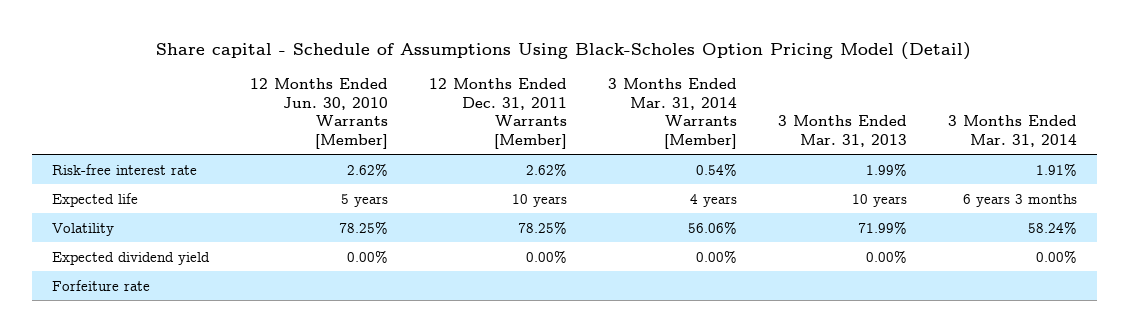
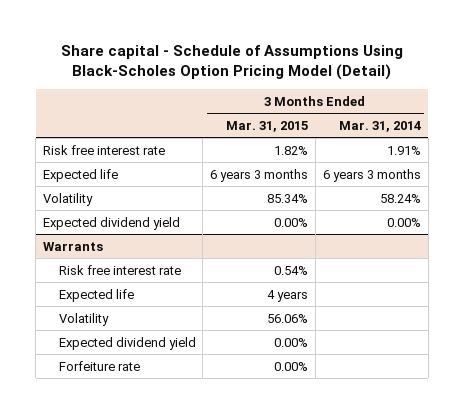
- | 12 Months Ended Jun. 30, 2010 Warrants [Member] | 12 Months Ended Dec. 31, 2011 Warrants [Member] | 3 Months Ended Mar. 31, 2014 Warrants [Member] | 3 Months Ended Mar. 31, 2013 | 3 Months Ended Mar. 31, 2014
+ | 3 Months Ended Mar. 31, 2015 | 3 Months Ended Mar. 31, 2014
- Risk-free interest rate | 2.62% | 2.62% | 0.54% | 1.99% | 1.91%
+ Risk free interest rate | 1.82% | 1.91%
- Forfeiture rate
+ Warrants
+ Risk free interest rate | 0.54% |
+ Expected life | 4 years |
+ Volatility | 56.06% |
+ Expected dividend yield | 0.00% |
+ Forfeiture rate | 0.00% |

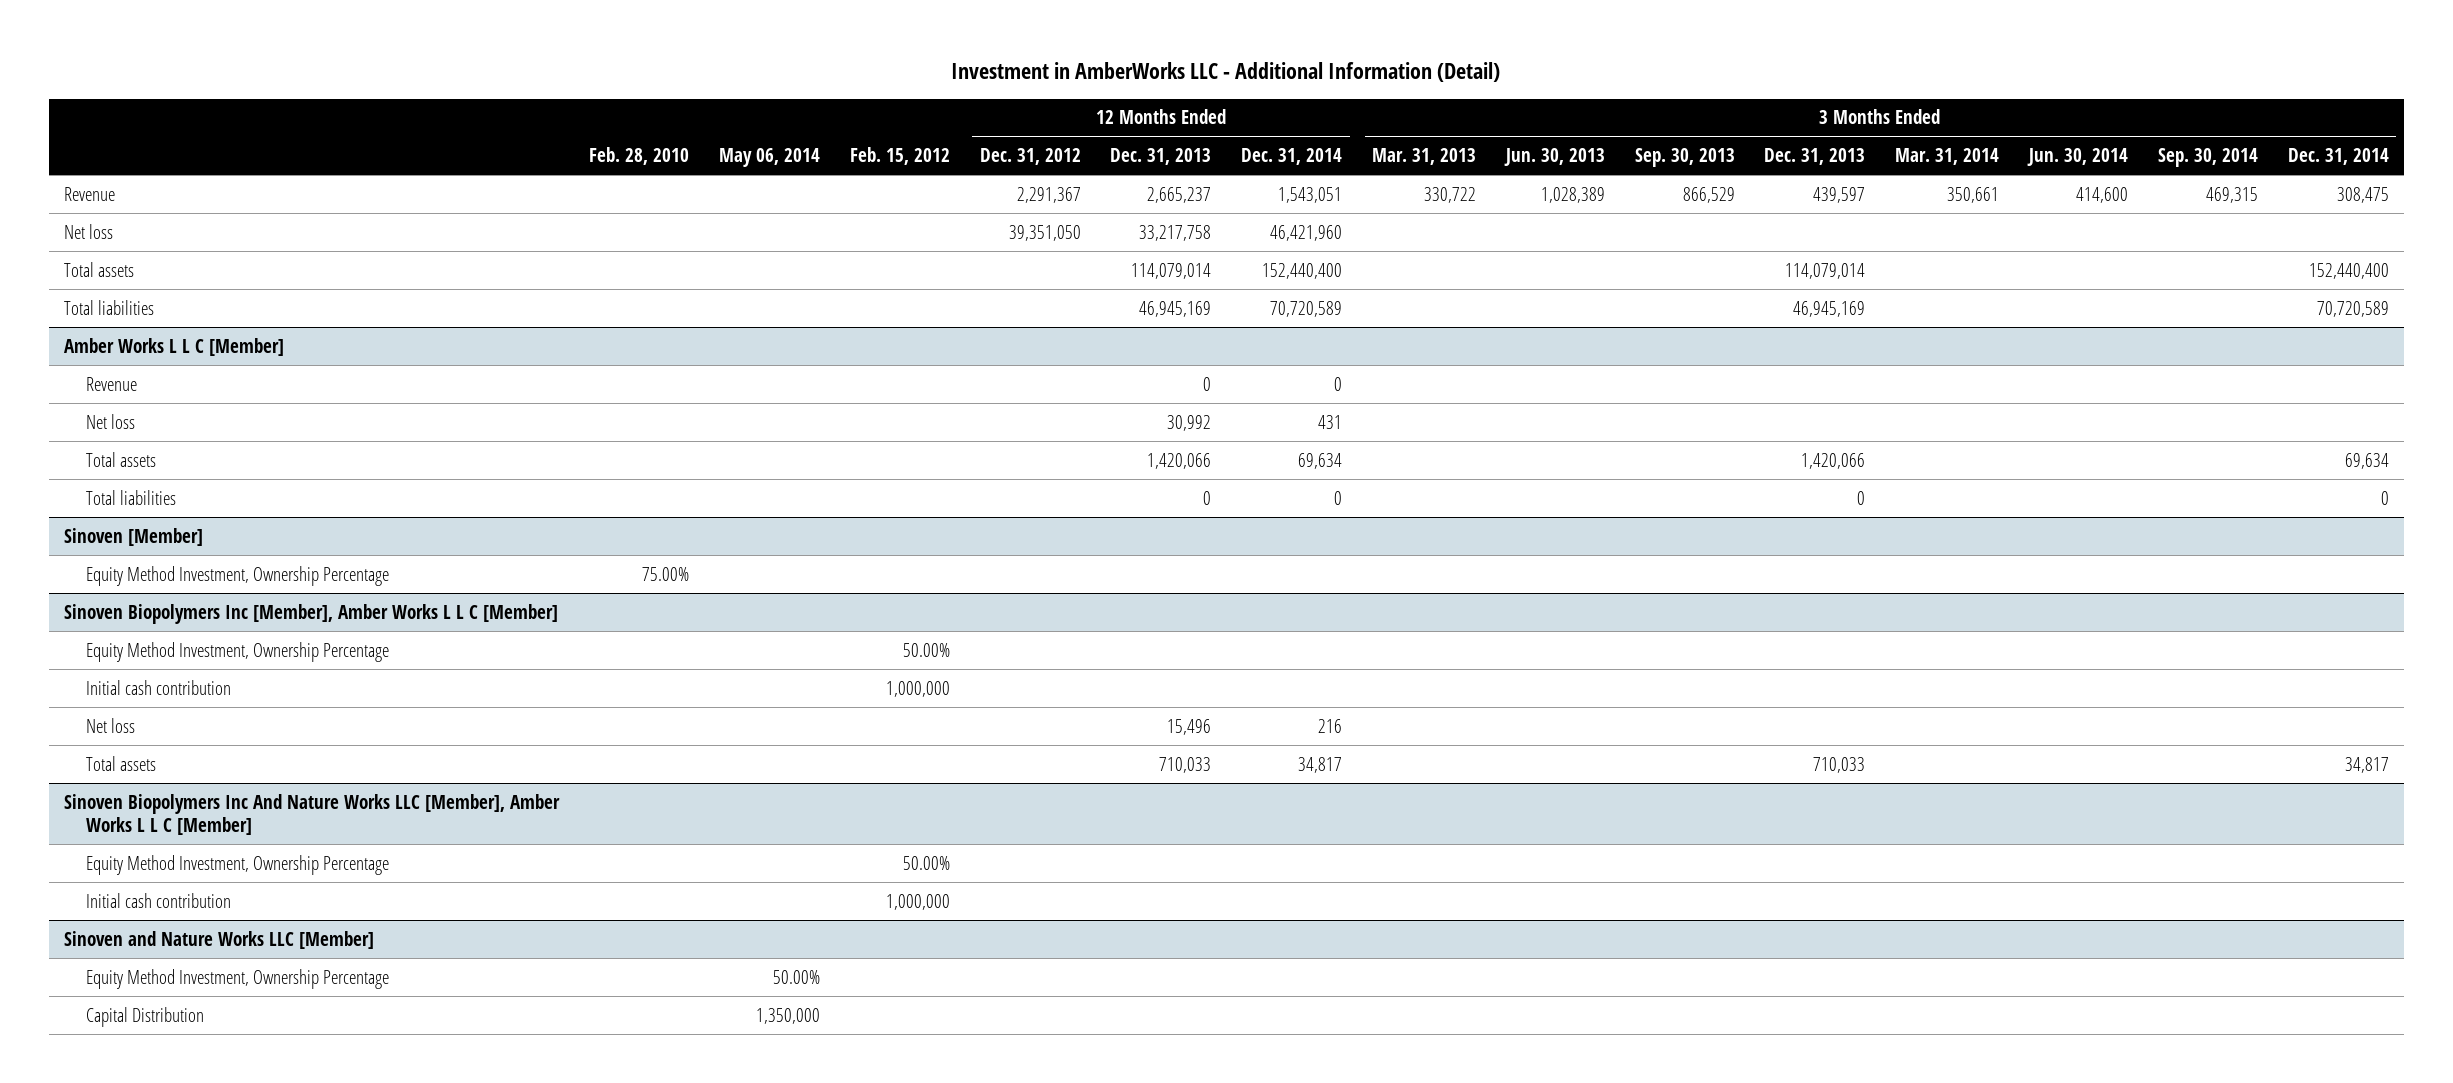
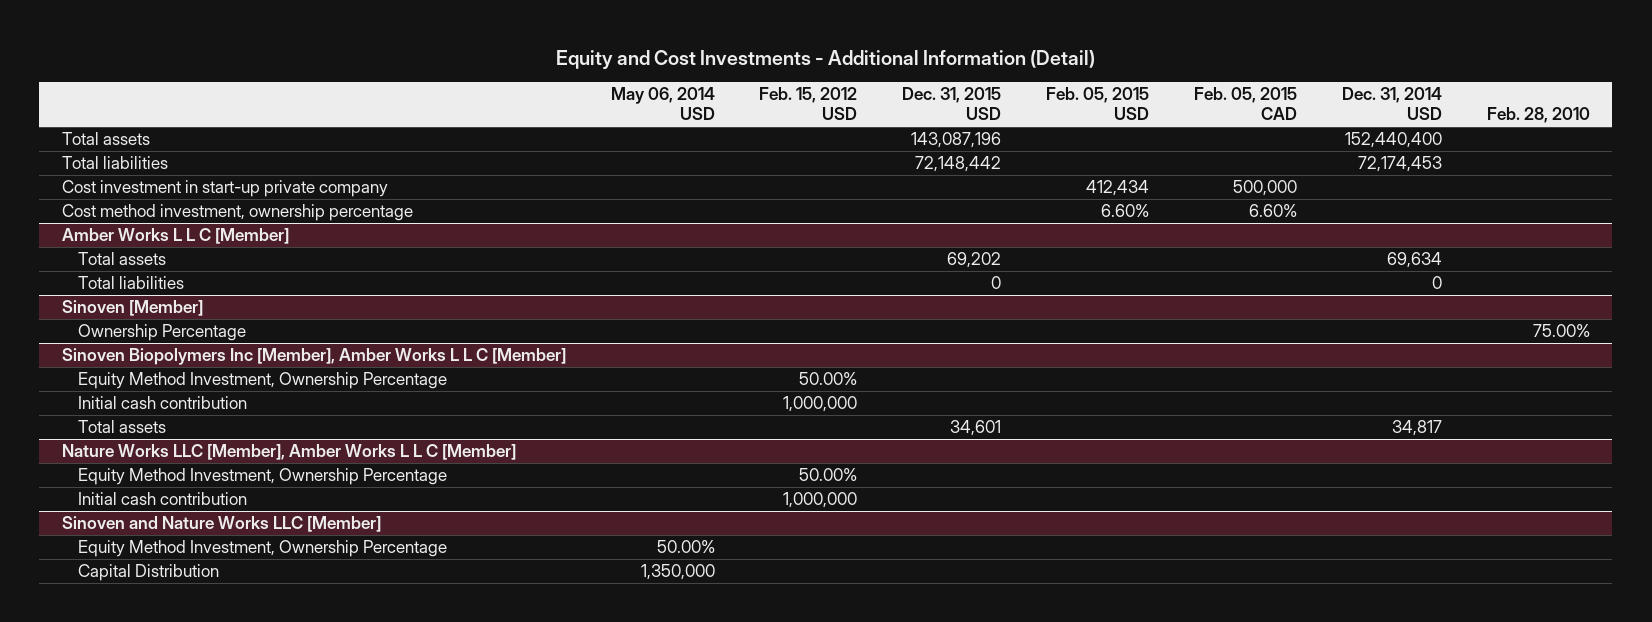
- Investment in AmberWorks LLC - Additional Information (Detail)
+ Equity and Cost Investments - Additional Information (Detail)
- | Feb. 28, 2010 | May 06, 2014 | Feb. 15, 2012 | 12 Months Ended Dec. 31, 2012 | 12 Months Ended Dec. 31, 2013 | 12 Months Ended Dec. 31, 2014 | 3 Months Ended Mar. 31, 2013 | 3 Months Ended Jun. 30, 2013 | 3 Months Ended Sep. 30, 2013 | 3 Months Ended Dec. 31, 2013 | 3 Months Ended Mar. 31, 2014 | 3 Months Ended Jun. 30, 2014 | 3 Months Ended Sep. 30, 2014 | 3 Months Ended Dec. 31, 2014
+ | May 06, 2014 USD | Feb. 15, 2012 USD | Dec. 31, 2015 USD | Feb. 05, 2015 USD | Feb. 05, 2015 CAD | Dec. 31, 2014 USD | Feb. 28, 2010
- Revenue | | | | 2,291,367 | 2,665,237 | 1,543,051 | 330,722 | 1,028,389 | 866,529 | 439,597 | 350,661 | 414,600 | 469,315 | 308,475
- Net loss | | | | 39,351,050 | 33,217,758 | 46,421,960 | | | | | | | |
+ Cost investment in start-up private company | | | | 412,434 | 500,000 | |
+ Cost method investment, ownership percentage | | | | 6.60% | 6.60% | |
@ Amber Works L L C [Member]
- Revenue | | | | | 0 | 0 | | | | | | | |
- Net loss | | | | | 30,992 | 431 | | | | | | | |
@ Sinoven [Member]
- Equity Method Investment, Ownership Percentage | 75.00% | | | | | | | | | | | | |
+ Ownership Percentage | | | | | | | 75.00%
@ Sinoven Biopolymers Inc [Member], Amber Works L L C [Member]
- Net loss | | | | | 15,496 | 216 | | | | | | | |
- Sinoven Biopolymers Inc And Nature Works LLC [Member], Amber Works L L C [Member]
+ Nature Works LLC [Member], Amber Works L L C [Member]

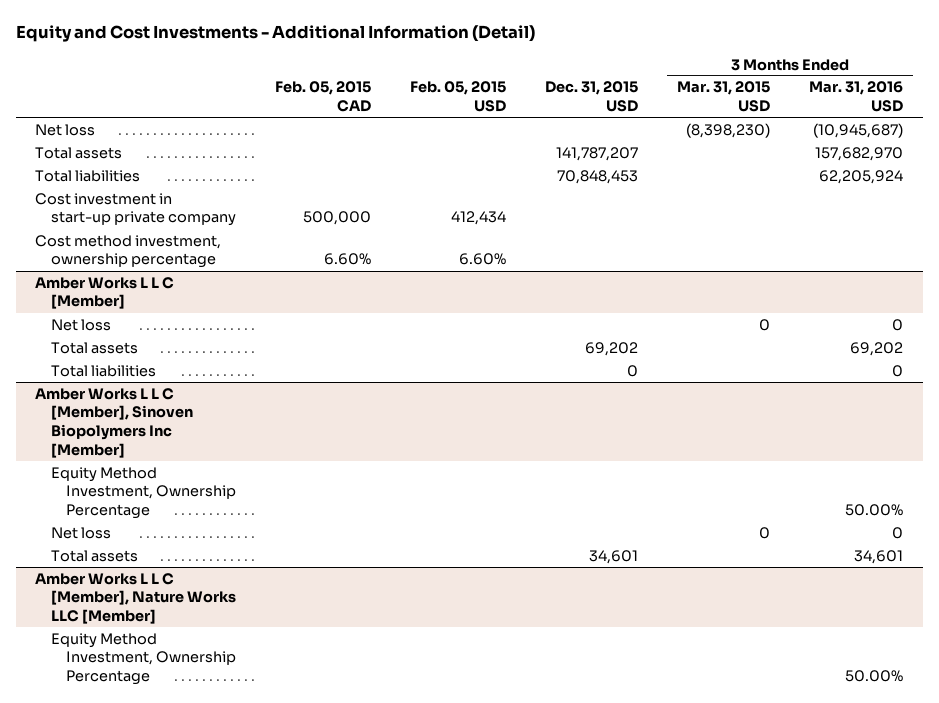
- | May 06, 2014 USD | Feb. 15, 2012 USD | Dec. 31, 2015 USD | Feb. 05, 2015 USD | Feb. 05, 2015 CAD | Dec. 31, 2014 USD | Feb. 28, 2010
+ | Feb. 05, 2015 CAD | Feb. 05, 2015 USD | Dec. 31, 2015 USD | 3 Months Ended Mar. 31, 2015 USD | 3 Months Ended Mar. 31, 2016 USD
- Total assets | | | 143,087,196 | | | 152,440,400 |
- Total liabilities | | | 72,148,442 | | | 72,174,453 |
+ Net loss | | | | (8,398,230) | (10,945,687)
+ Total assets | | | 141,787,207 | | 157,682,970
+ Total liabilities | | | 70,848,453 | | 62,205,924
@ Amber Works L L C [Member]
+ Net loss | | | | 0 | 0
- Sinoven [Member]
- Ownership Percentage | | | | | | | 75.00%
- Sinoven Biopolymers Inc [Member], Amber Works L L C [Member]
+ Amber Works L L C [Member], Sinoven Biopolymers Inc [Member]
- Initial cash contribution | | 1,000,000 | | | | |
+ Net loss | | | | 0 | 0
- Nature Works LLC [Member], Amber Works L L C [Member]
+ Amber Works L L C [Member], Nature Works LLC [Member]
- Initial cash contribution | | 1,000,000 | | | | |
- Sinoven and Nature Works LLC [Member]
- Equity Method Investment, Ownership Percentage | 50.00% | | | | | |
- Capital Distribution | 1,350,000 | | | | | |

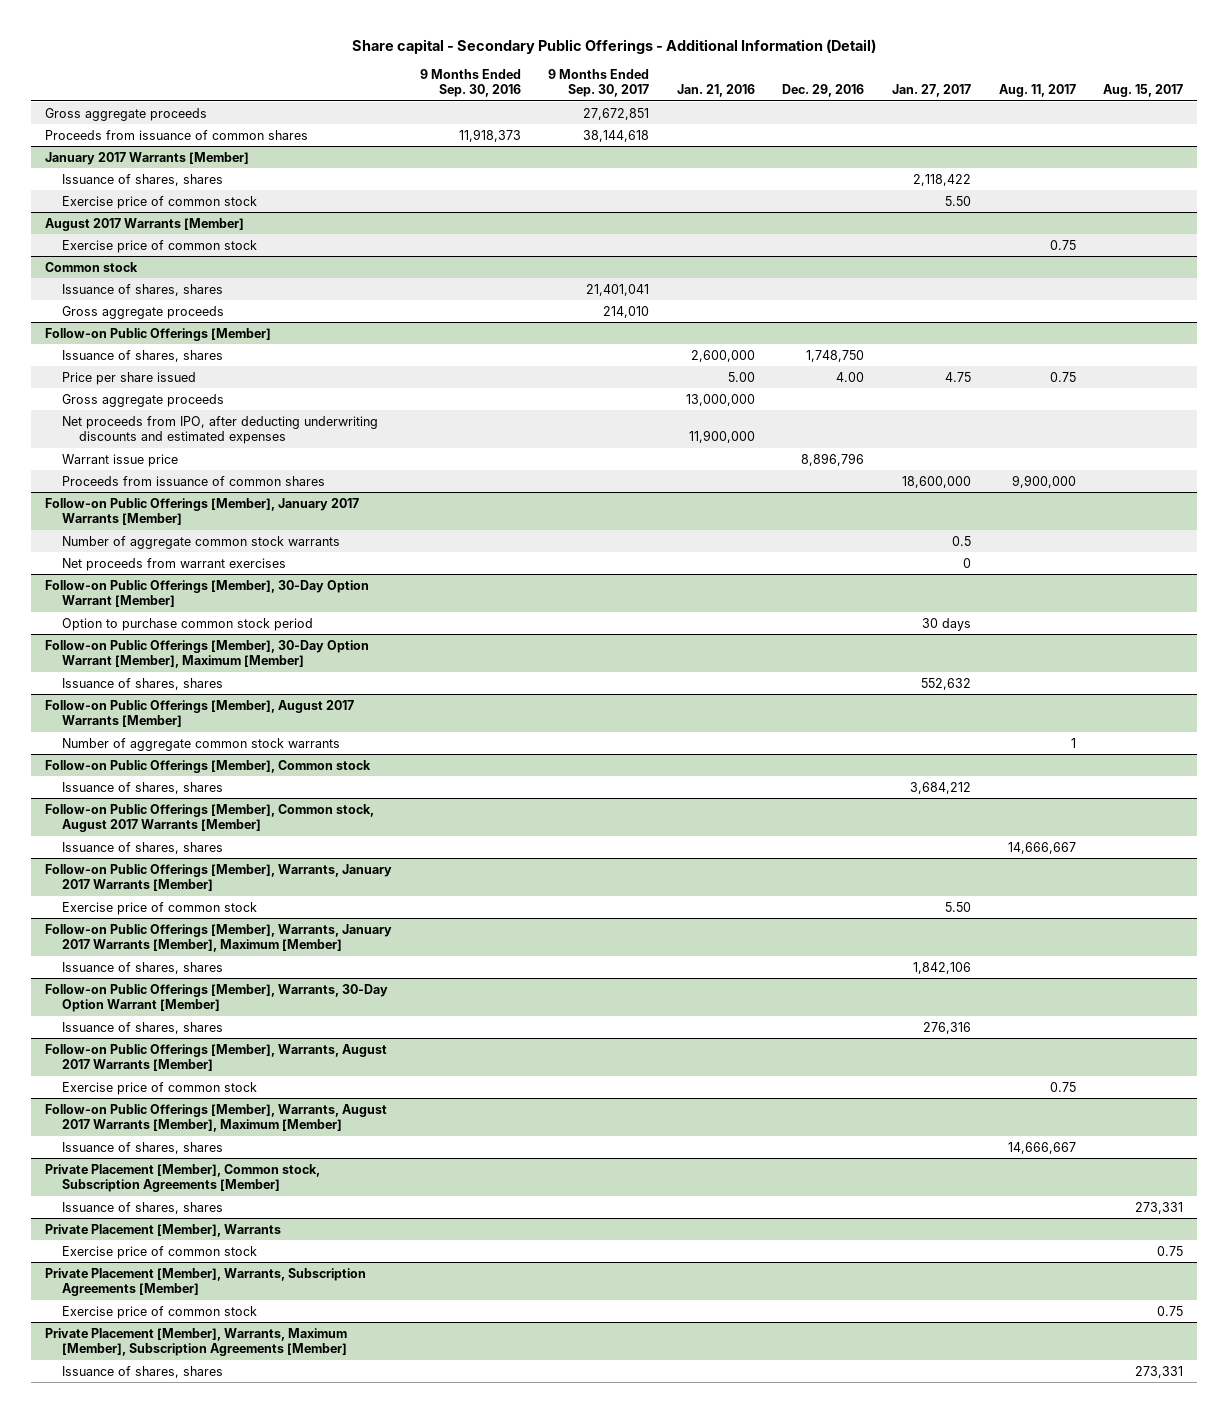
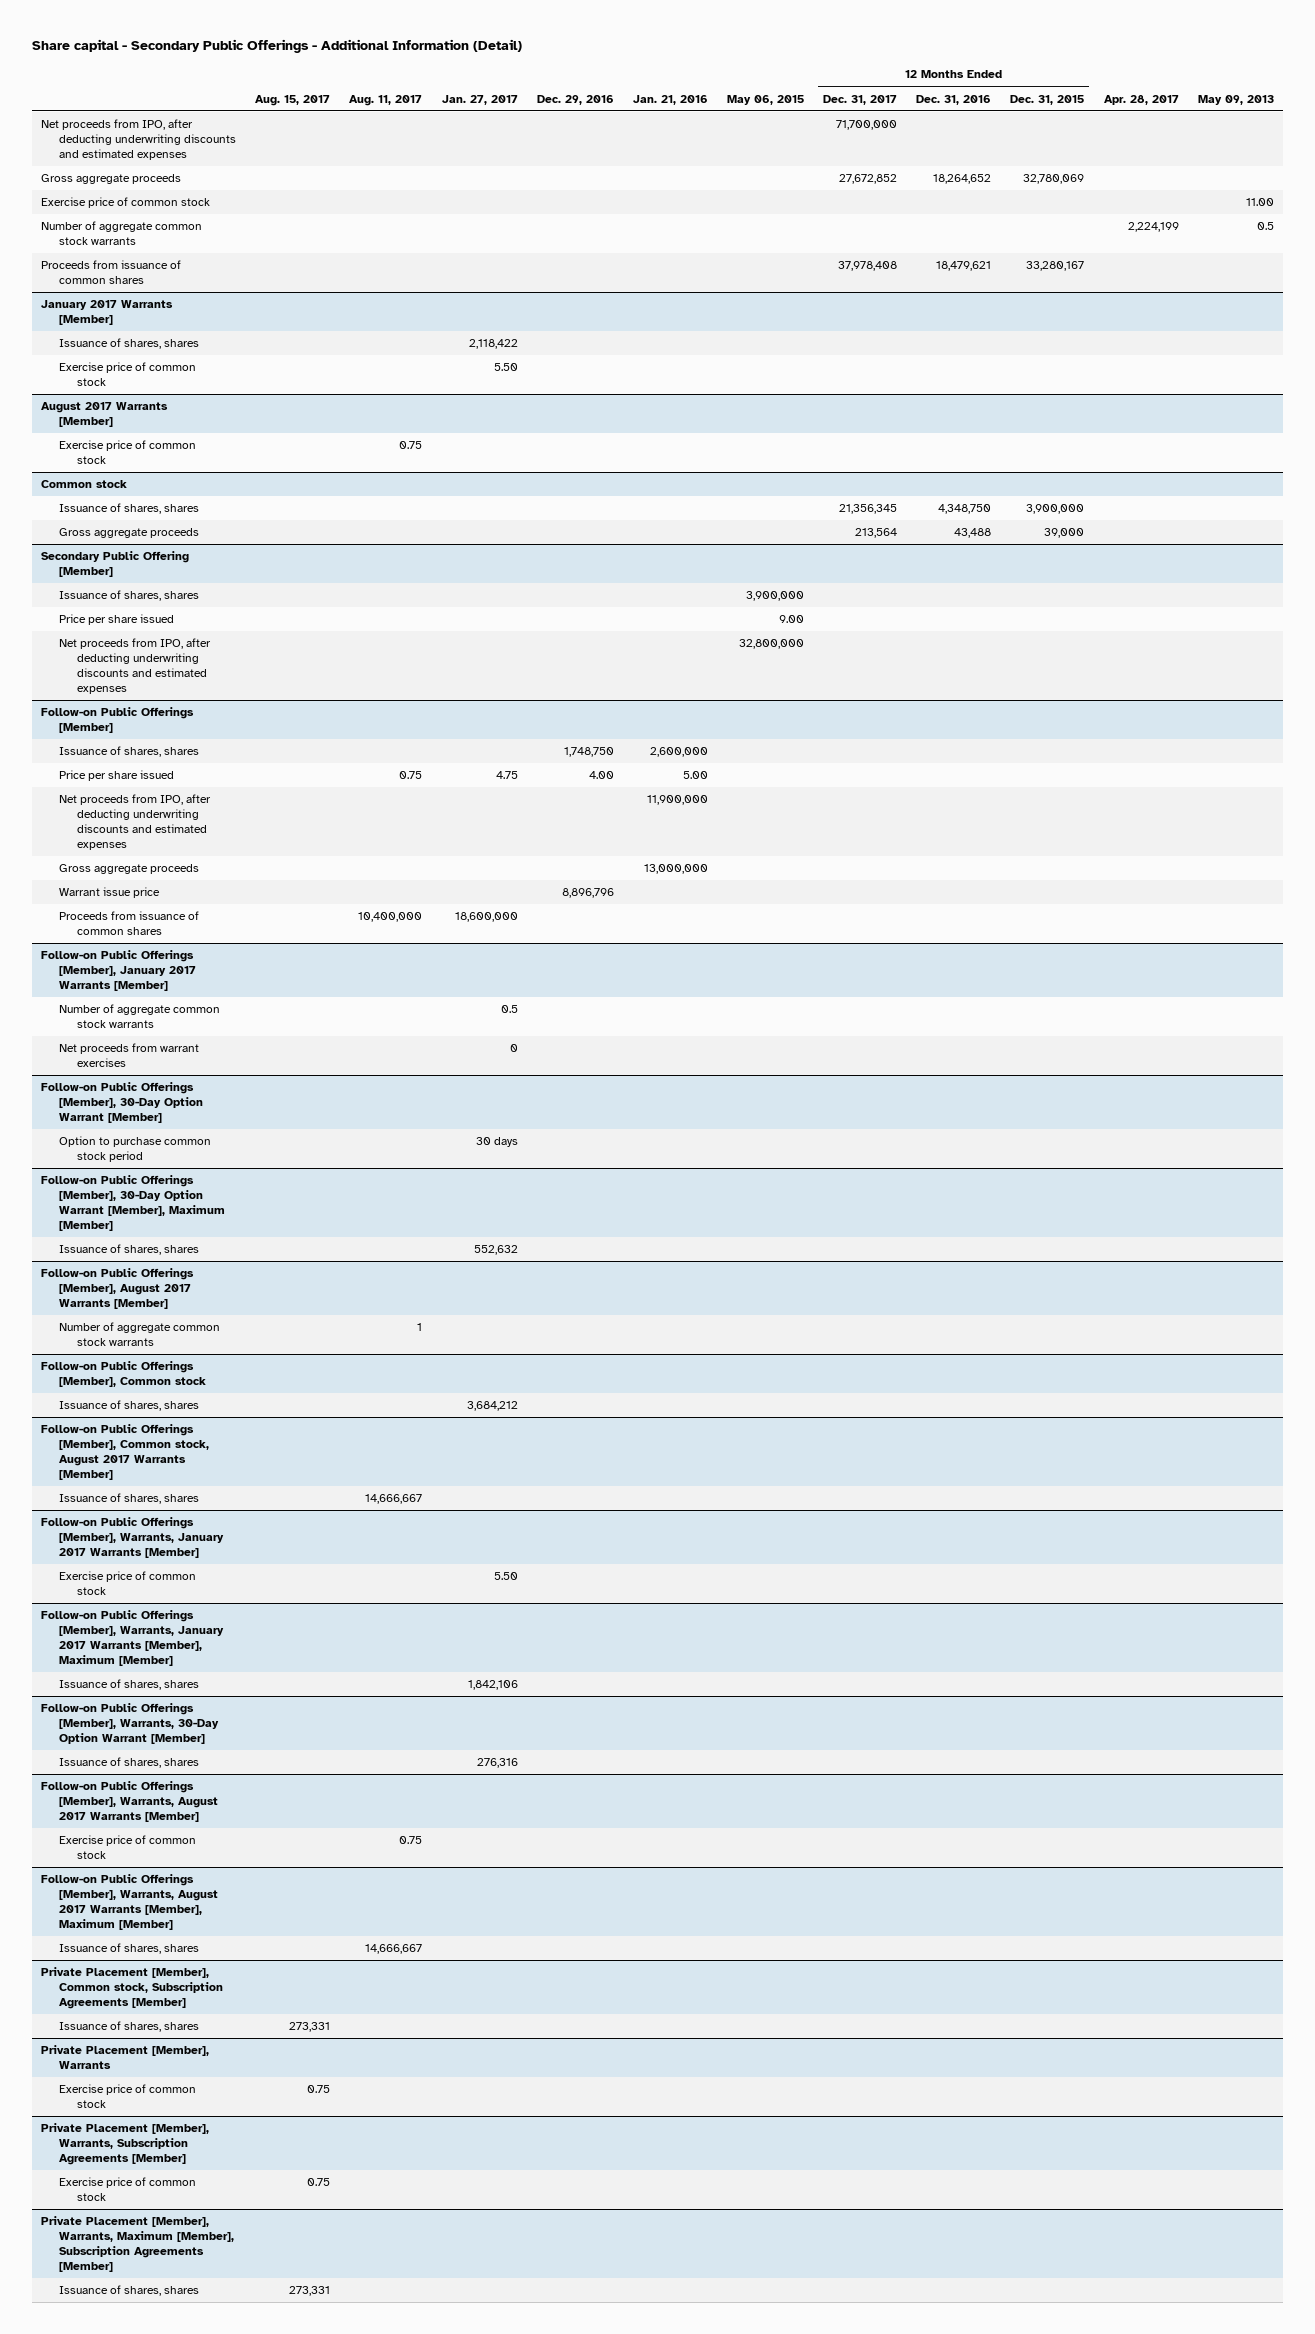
- | 9 Months Ended Sep. 30, 2016 | 9 Months Ended Sep. 30, 2017 | Jan. 21, 2016 | Dec. 29, 2016 | Jan. 27, 2017 | Aug. 11, 2017 | Aug. 15, 2017
+ | Aug. 15, 2017 | Aug. 11, 2017 | Jan. 27, 2017 | Dec. 29, 2016 | Jan. 21, 2016 | May 06, 2015 | 12 Months Ended Dec. 31, 2017 | 12 Months Ended Dec. 31, 2016 | 12 Months Ended Dec. 31, 2015 | Apr. 28, 2017 | May 09, 2013
+ Net proceeds from IPO, after deducting underwriting discounts and estimated expenses | | | | | | | 71,700,000 | | | |
+ Exercise price of common stock | | | | | | | | | | | 11.00
+ Number of aggregate common stock warrants | | | | | | | | | | 2,224,199 | 0.5
+ Secondary Public Offering [Member]
+ Issuance of shares, shares | | | | | | 3,900,000 | | | | |
+ Price per share issued | | | | | | 9.00 | | | | |
+ Net proceeds from IPO, after deducting underwriting discounts and estimated expenses | | | | | | 32,800,000 | | | | |
@ Follow-on Public Offerings [Member]
moved down: Gross aggregate proceeds | | | | | 13,000,000 | | | | | |
- Proceeds from issuance of common shares | | | | | 18,600,000 | 9,900,000 |
+ Proceeds from issuance of common shares | | 10,400,000 | 18,600,000 | | | | | | | |

